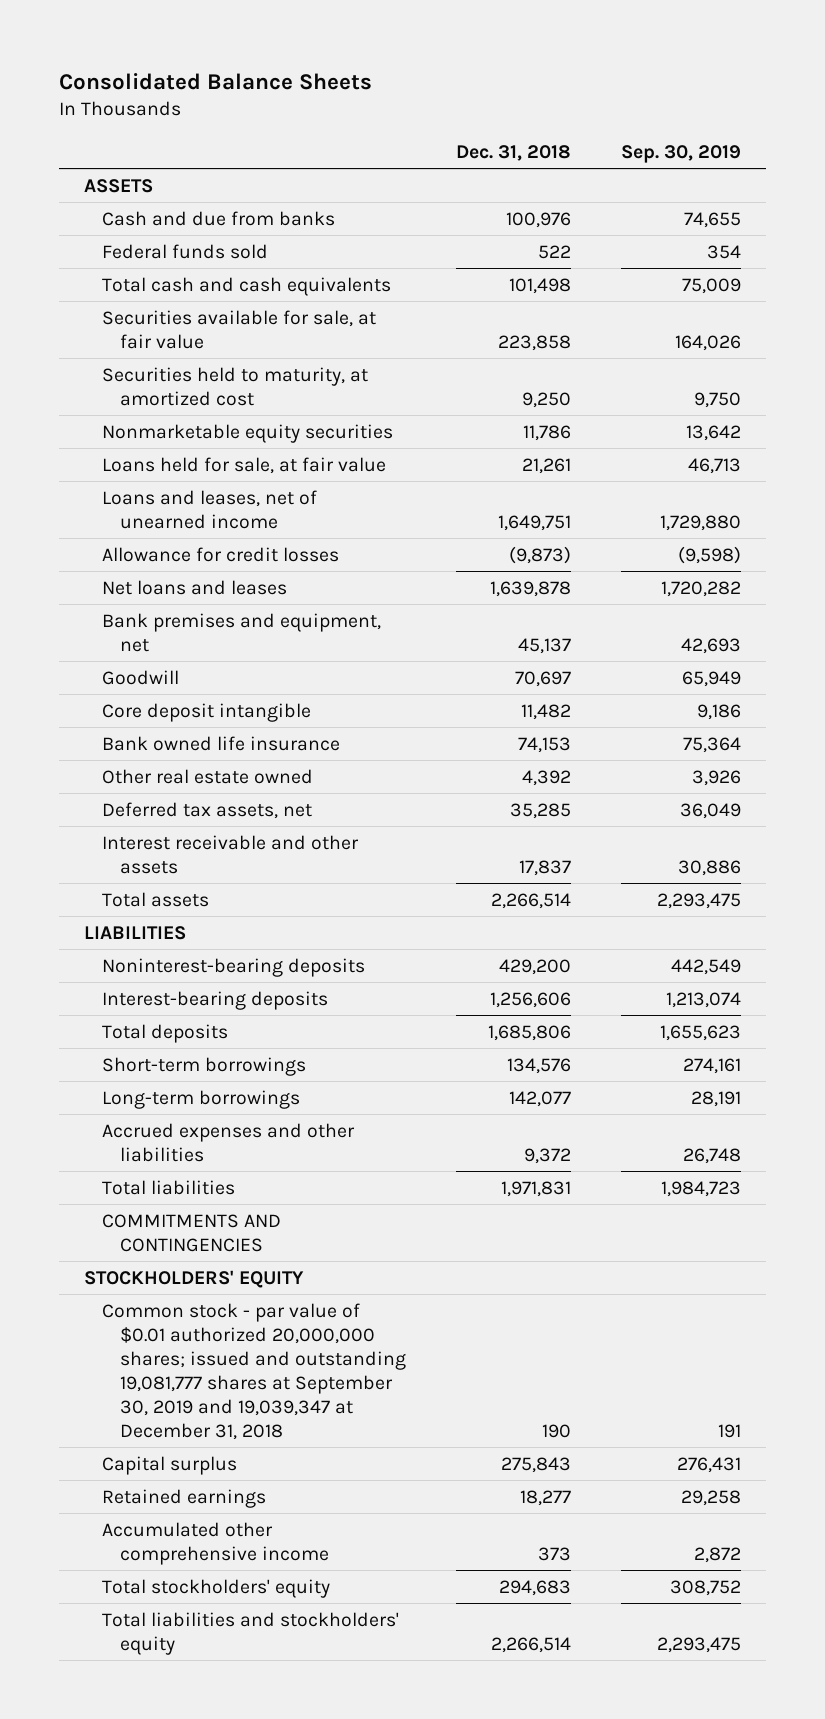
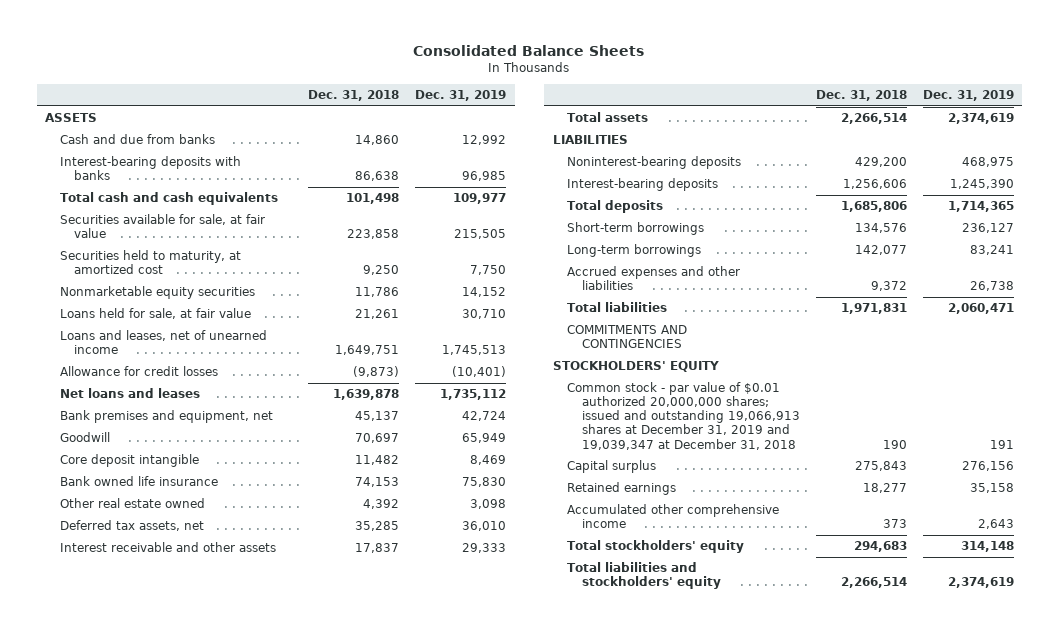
- | Dec. 31, 2018 | Sep. 30, 2019
+ | Dec. 31, 2018 | Dec. 31, 2019
- Cash and due from banks | 100,976 | 74,655
- Federal funds sold | 522 | 354
+ Cash and due from banks | 14,860 | 12,992
+ Interest-bearing deposits with banks | 86,638 | 96,985
- Common stock - par value of $0.01 authorized 20,000,000 shares; issued and outstanding 19,081,777 shares at September 30, 2019 and 19,039,347 at December 31, 2018 | 190 | 191
+ Common stock - par value of $0.01 authorized 20,000,000 shares; issued and outstanding 19,066,913 shares at December 31, 2019 and 19,039,347 at December 31, 2018 | 190 | 191

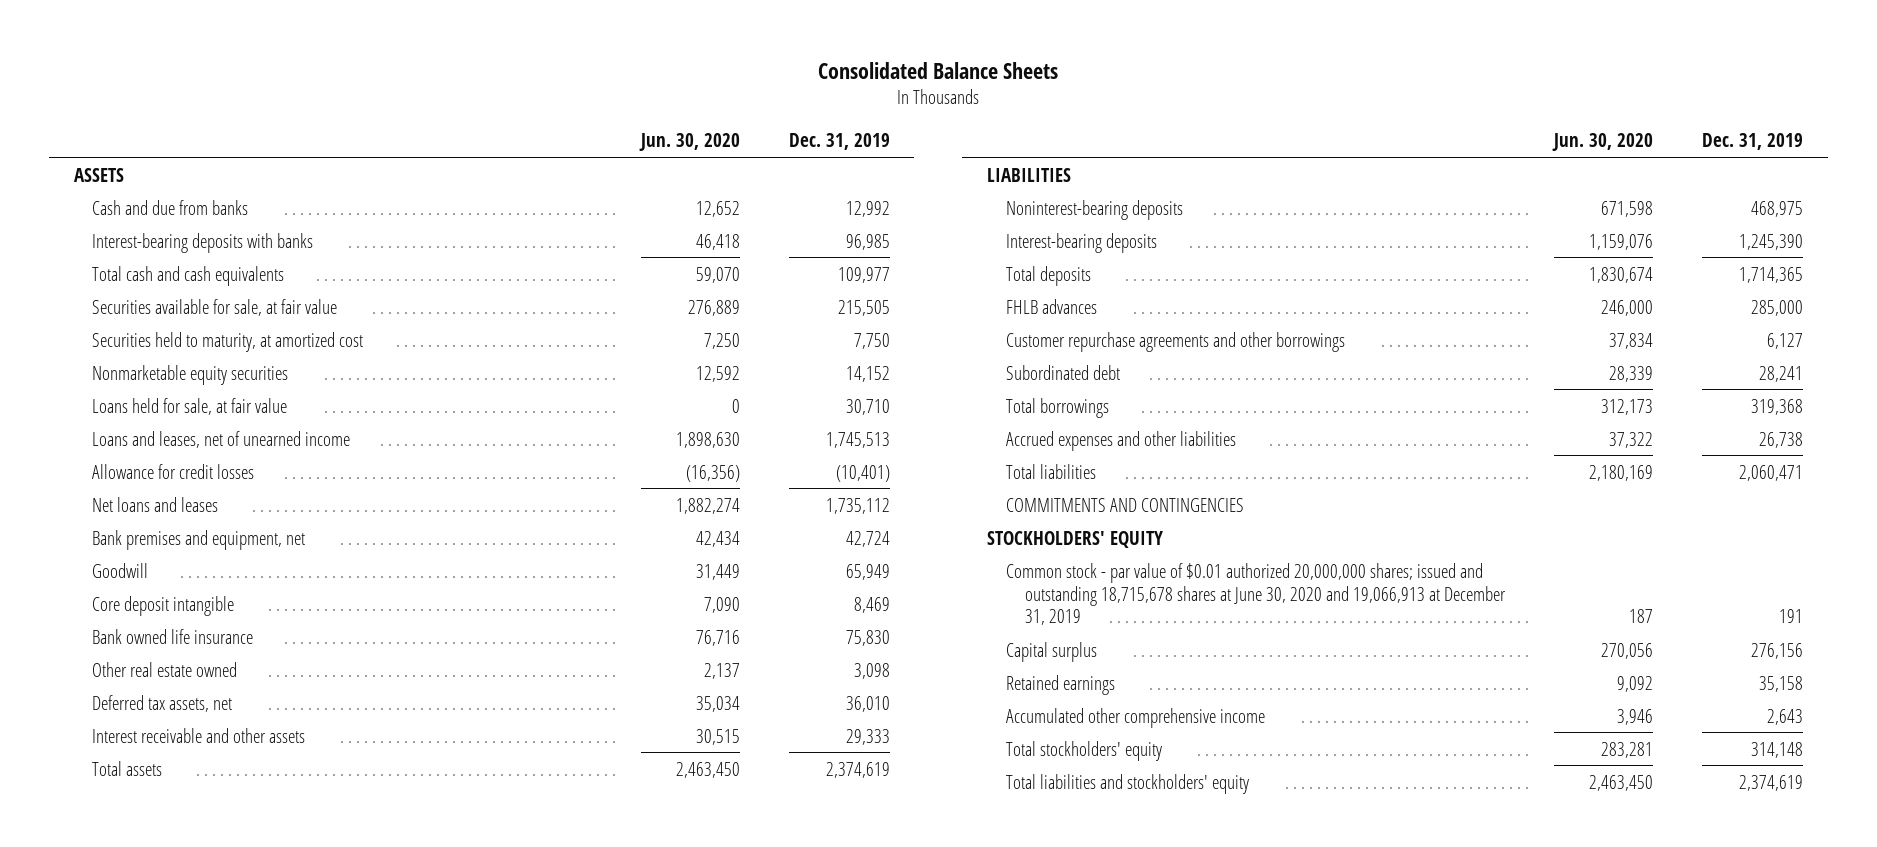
- | Dec. 31, 2018 | Dec. 31, 2019
+ | Jun. 30, 2020 | Dec. 31, 2019
- Short-term borrowings | 134,576 | 236,127
- Long-term borrowings | 142,077 | 83,241
+ FHLB advances | 246,000 | 285,000
+ Customer repurchase agreements and other borrowings | 37,834 | 6,127
+ Subordinated debt | 28,339 | 28,241
+ Total borrowings | 312,173 | 319,368
- Common stock - par value of $0.01 authorized 20,000,000 shares; issued and outstanding 19,066,913 shares at December 31, 2019 and 19,039,347 at December 31, 2018 | 190 | 191
+ Common stock - par value of $0.01 authorized 20,000,000 shares; issued and outstanding 18,715,678 shares at June 30, 2020 and 19,066,913 at December 31, 2019 | 187 | 191

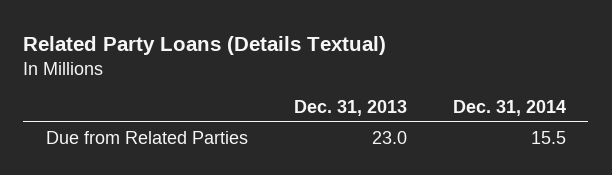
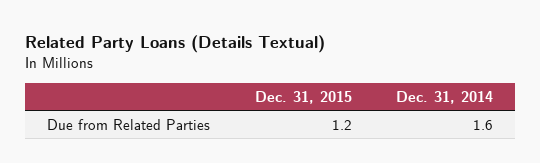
- | Dec. 31, 2013 | Dec. 31, 2014
+ | Dec. 31, 2015 | Dec. 31, 2014
- Due from Related Parties | 23.0 | 15.5
+ Due from Related Parties | 1.2 | 1.6

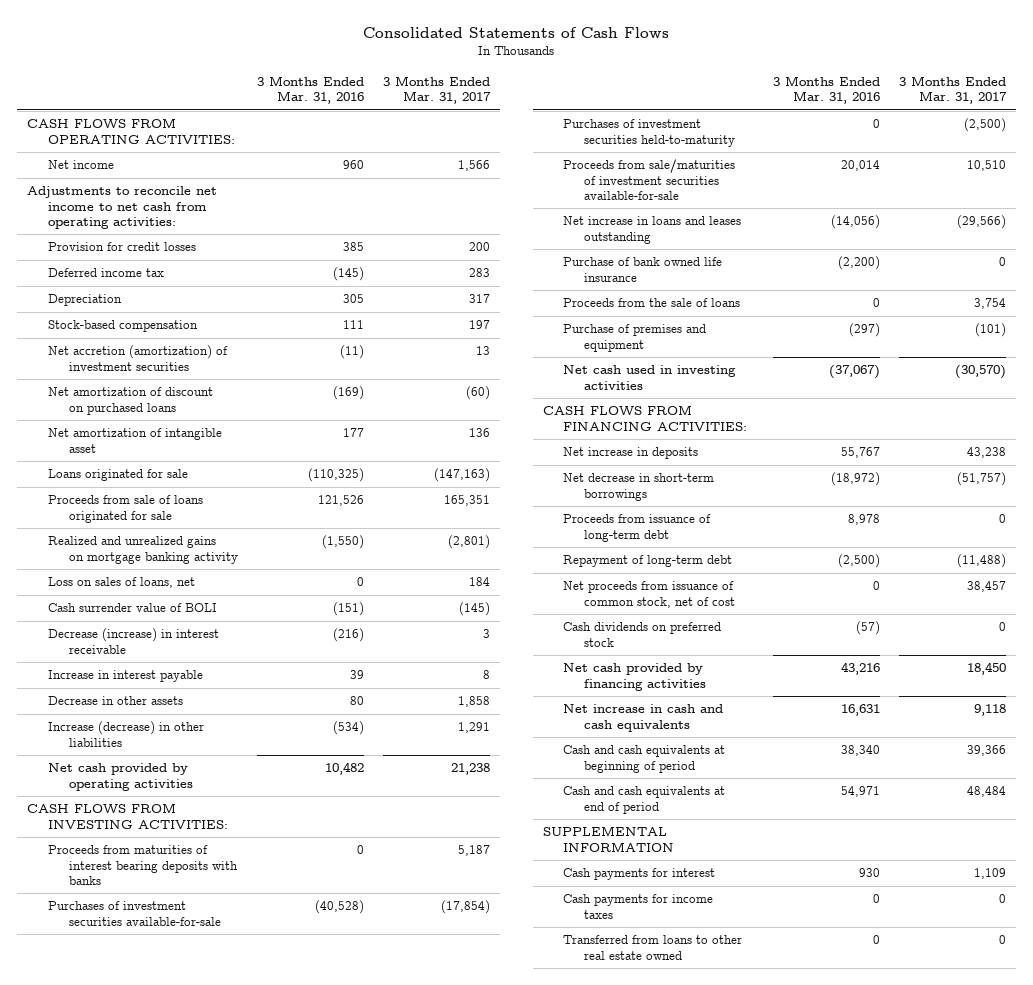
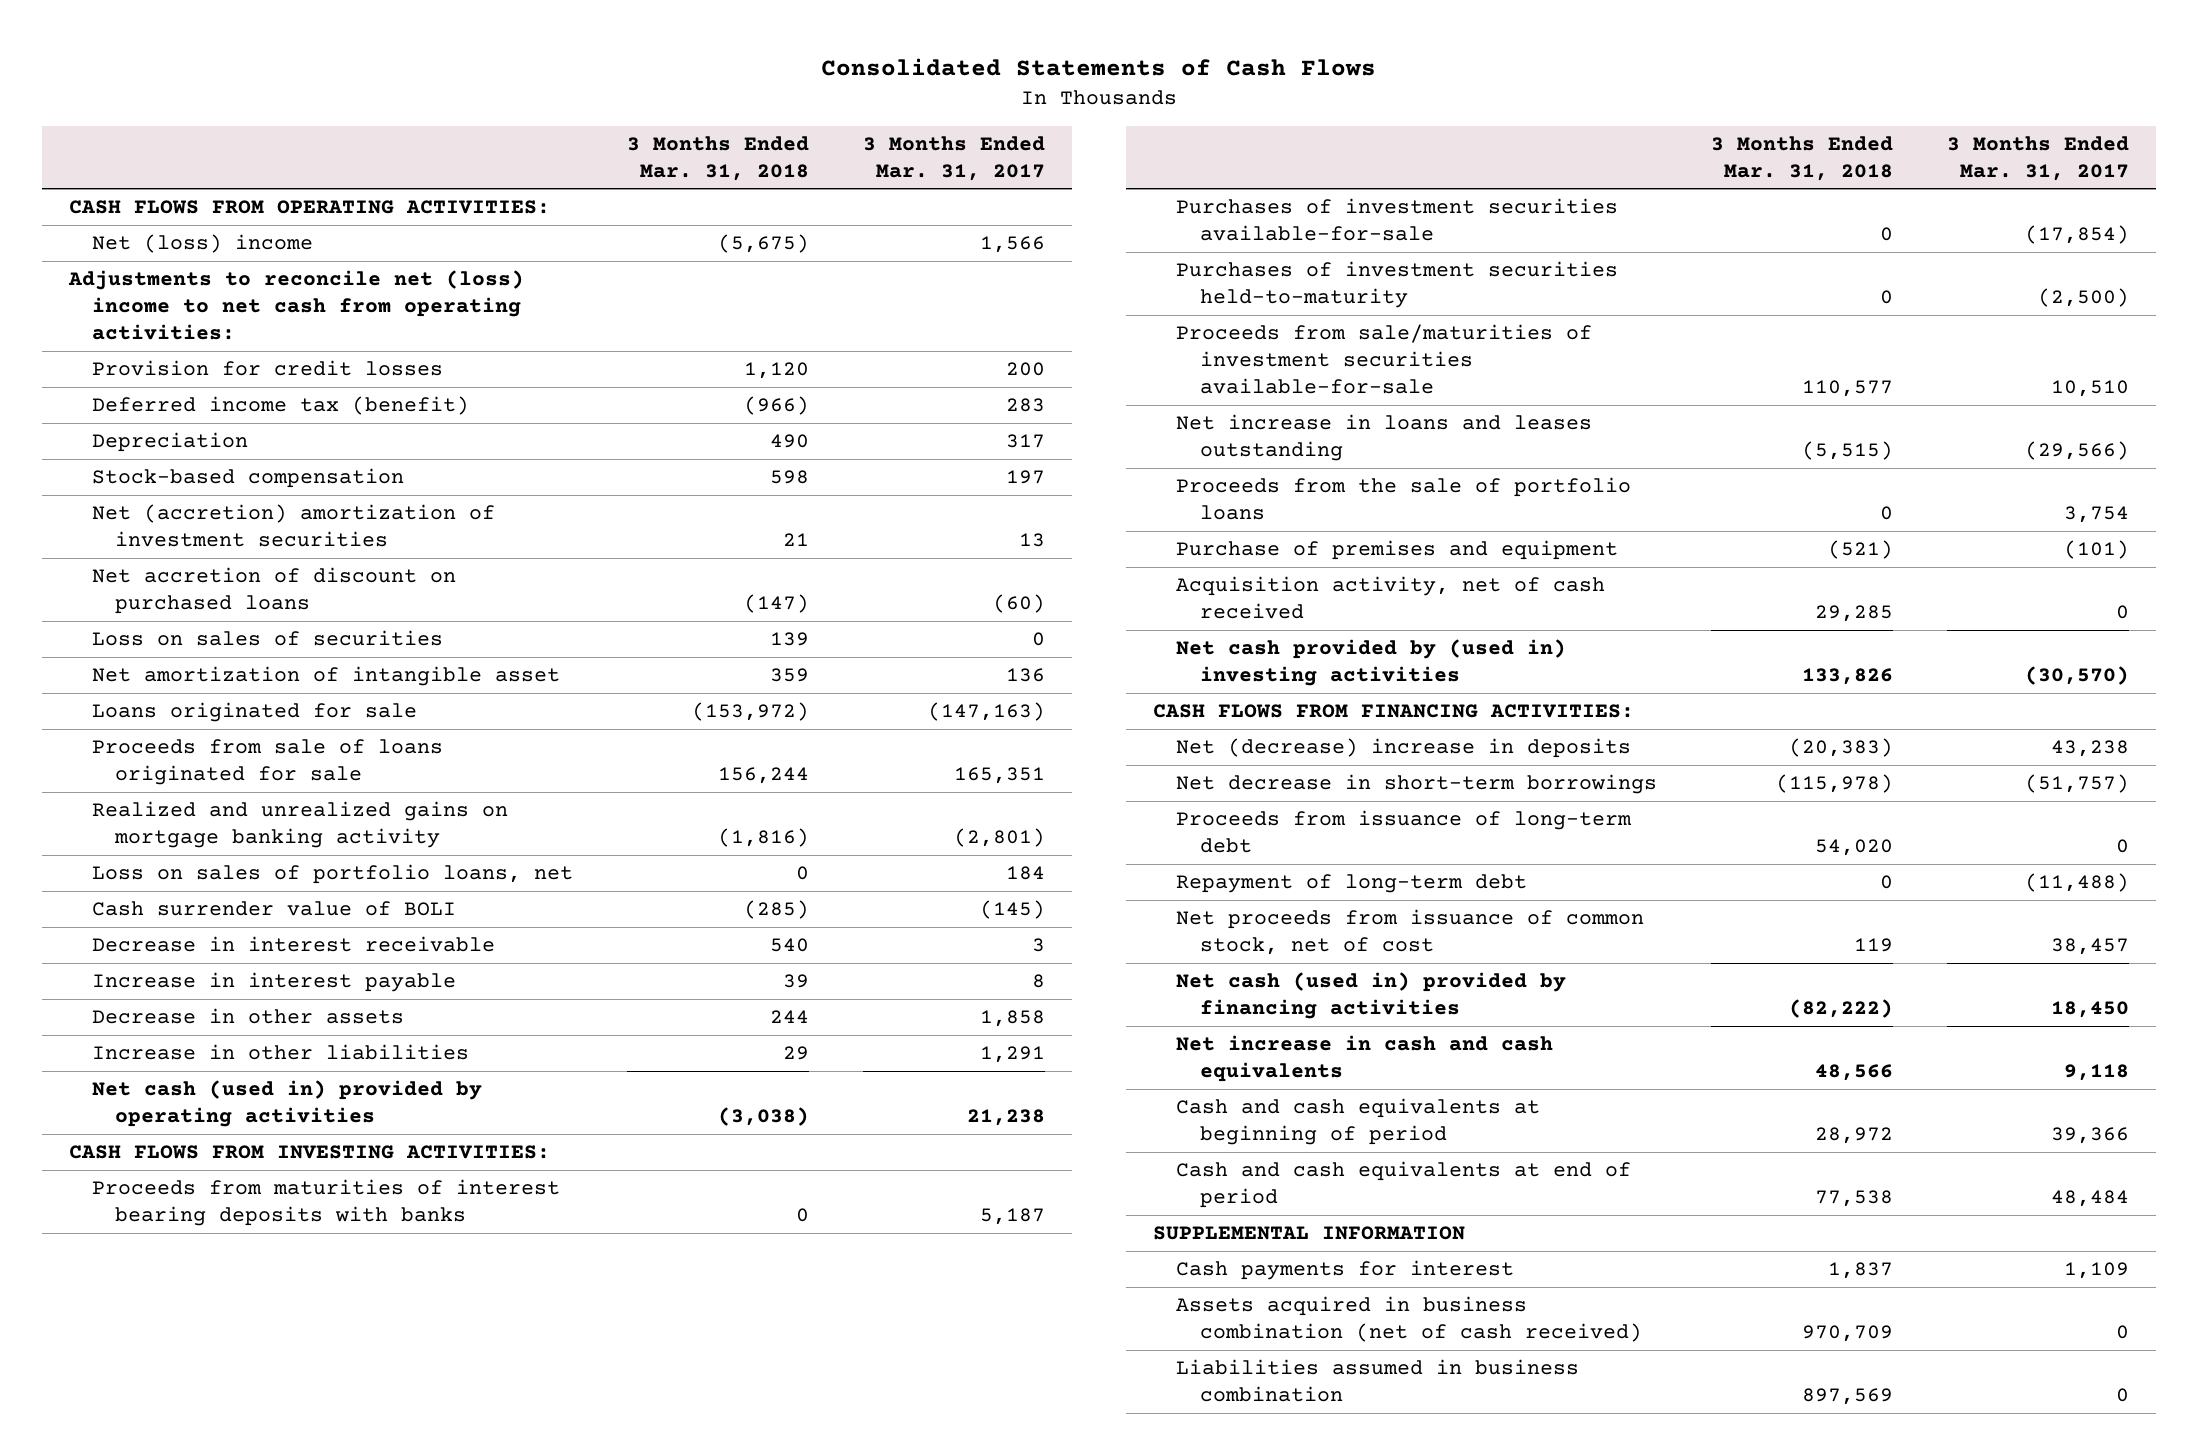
- | 3 Months Ended Mar. 31, 2016 | 3 Months Ended Mar. 31, 2017
+ | 3 Months Ended Mar. 31, 2018 | 3 Months Ended Mar. 31, 2017
- Net income | 960 | 1,566
- Adjustments to reconcile net income to net cash from operating activities:
+ Net (loss) income | (5,675) | 1,566
+ Adjustments to reconcile net (loss) income to net cash from operating activities:
- Deferred income tax | (145) | 283
+ Deferred income tax (benefit) | (966) | 283
- Net accretion (amortization) of investment securities | (11) | 13
- Net amortization of discount on purchased loans | (169) | (60)
+ Net (accretion) amortization of investment securities | 21 | 13
+ Net accretion of discount on purchased loans | (147) | (60)
+ Loss on sales of securities | 139 | 0
- Loss on sales of loans, net | 0 | 184
+ Loss on sales of portfolio loans, net | 0 | 184
- Decrease (increase) in interest receivable | (216) | 3
+ Decrease in interest receivable | 540 | 3
- Increase (decrease) in other liabilities | (534) | 1,291
- Net cash provided by operating activities | 10,482 | 21,238
+ Increase in other liabilities | 29 | 1,291
+ Net cash (used in) provided by operating activities | (3,038) | 21,238
- Purchase of bank owned life insurance | (2,200) | 0
- Proceeds from the sale of loans | 0 | 3,754
+ Proceeds from the sale of portfolio loans | 0 | 3,754
- Net cash used in investing activities | (37,067) | (30,570)
+ Acquisition activity, net of cash received | 29,285 | 0
+ Net cash provided by (used in) investing activities | 133,826 | (30,570)
- Net increase in deposits | 55,767 | 43,238
+ Net (decrease) increase in deposits | (20,383) | 43,238
- Cash dividends on preferred stock | (57) | 0
- Net cash provided by financing activities | 43,216 | 18,450
+ Net cash (used in) provided by financing activities | (82,222) | 18,450
- Cash payments for income taxes | 0 | 0
- Transferred from loans to other real estate owned | 0 | 0
+ Assets acquired in business combination (net of cash received) | 970,709 | 0
+ Liabilities assumed in business combination | 897,569 | 0

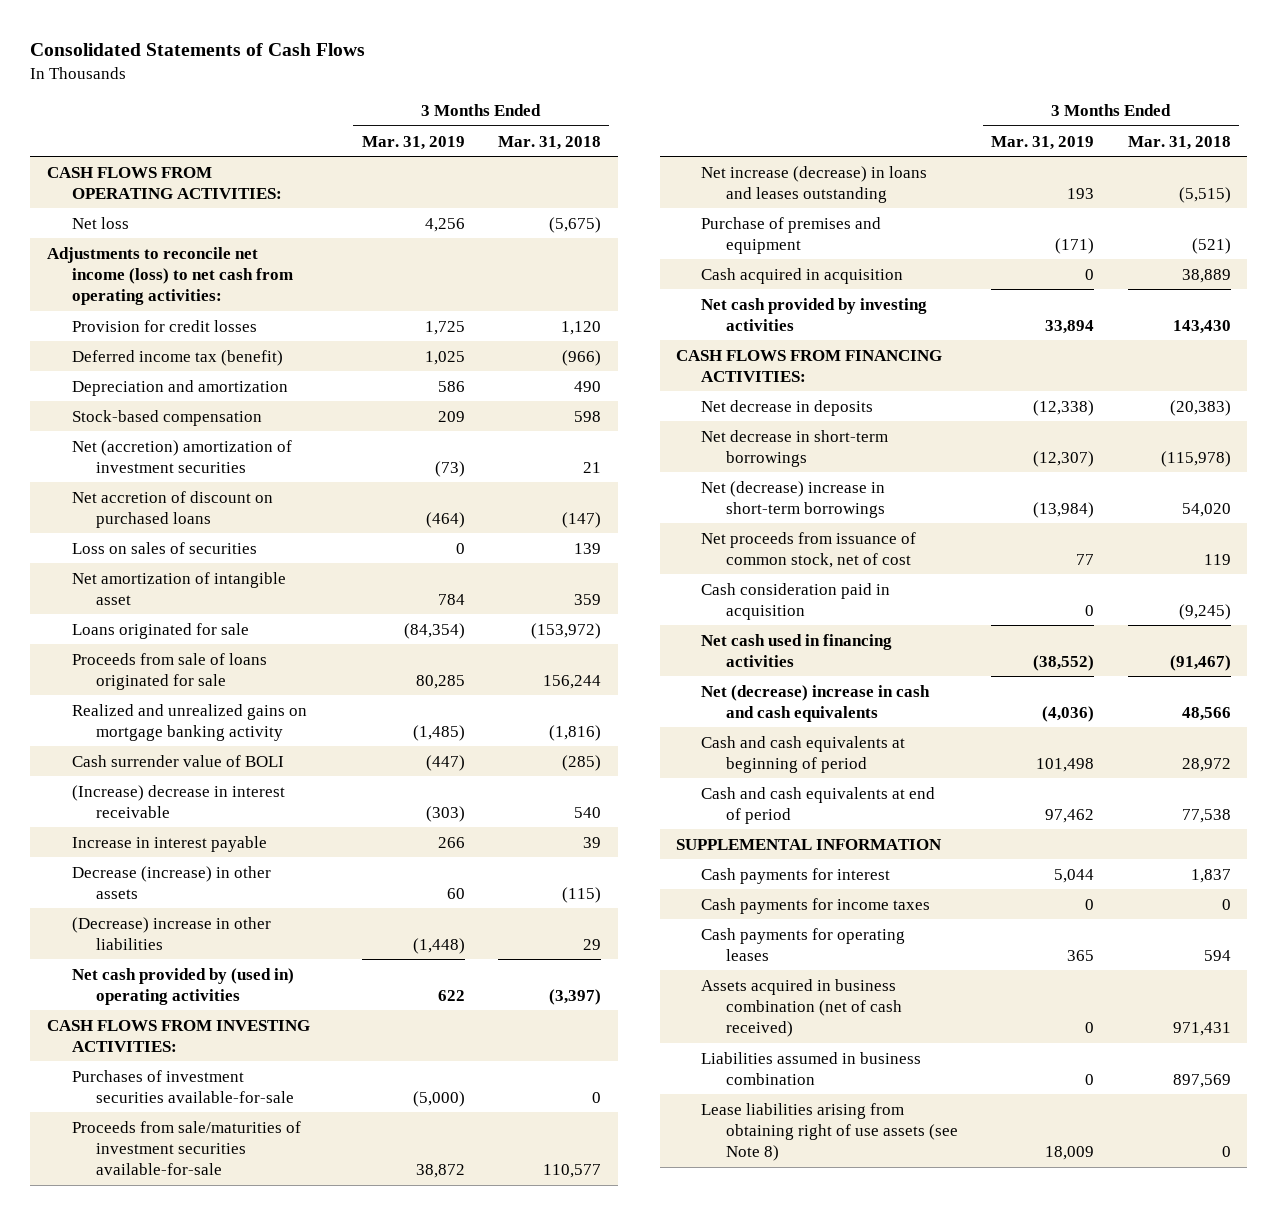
- | 3 Months Ended Mar. 31, 2018 | 3 Months Ended Mar. 31, 2017
+ | 3 Months Ended Mar. 31, 2019 | 3 Months Ended Mar. 31, 2018
- Net (loss) income | (5,675) | 1,566
- Adjustments to reconcile net (loss) income to net cash from operating activities:
+ Net loss | 4,256 | (5,675)
+ Adjustments to reconcile net income (loss) to net cash from operating activities:
- Depreciation | 490 | 317
+ Depreciation and amortization | 586 | 490
- Loss on sales of portfolio loans, net | 0 | 184
- Decrease in interest receivable | 540 | 3
+ (Increase) decrease in interest receivable | (303) | 540
- Decrease in other assets | 244 | 1,858
- Increase in other liabilities | 29 | 1,291
- Net cash (used in) provided by operating activities | (3,038) | 21,238
+ Decrease (increase) in other assets | 60 | (115)
+ (Decrease) increase in other liabilities | (1,448) | 29
+ Net cash provided by (used in) operating activities | 622 | (3,397)
- Proceeds from maturities of interest bearing deposits with banks | 0 | 5,187
- Purchases of investment securities held-to-maturity | 0 | (2,500)
- Net increase in loans and leases outstanding | (5,515) | (29,566)
- Proceeds from the sale of portfolio loans | 0 | 3,754
+ Net increase (decrease) in loans and leases outstanding | 193 | (5,515)
- Acquisition activity, net of cash received | 29,285 | 0
- Net cash provided by (used in) investing activities | 133,826 | (30,570)
+ Cash acquired in acquisition | 0 | 38,889
+ Net cash provided by investing activities | 33,894 | 143,430
- Net (decrease) increase in deposits | (20,383) | 43,238
+ Net decrease in deposits | (12,338) | (20,383)
- Proceeds from issuance of long-term debt | 54,020 | 0
- Repayment of long-term debt | 0 | (11,488)
+ Net (decrease) increase in short-term borrowings | (13,984) | 54,020
- Net cash (used in) provided by financing activities | (82,222) | 18,450
- Net increase in cash and cash equivalents | 48,566 | 9,118
+ Cash consideration paid in acquisition | 0 | (9,245)
+ Net cash used in financing activities | (38,552) | (91,467)
+ Net (decrease) increase in cash and cash equivalents | (4,036) | 48,566
- Assets acquired in business combination (net of cash received) | 970,709 | 0
+ Cash payments for income taxes | 0 | 0
+ Cash payments for operating leases | 365 | 594
+ Assets acquired in business combination (net of cash received) | 0 | 971,431
+ Lease liabilities arising from obtaining right of use assets (see Note 8) | 18,009 | 0

